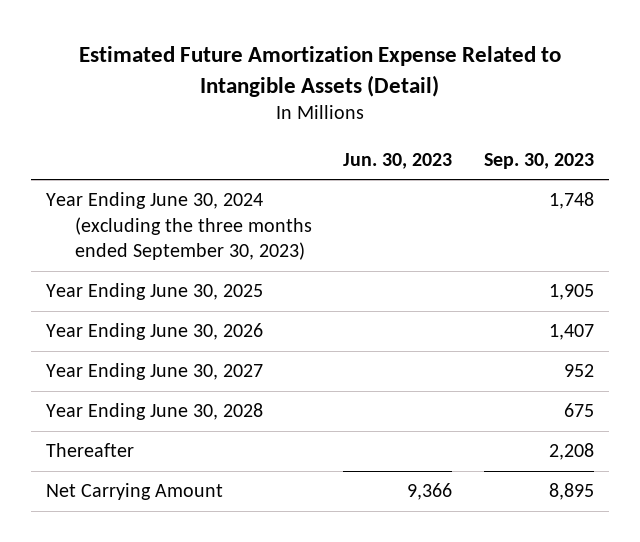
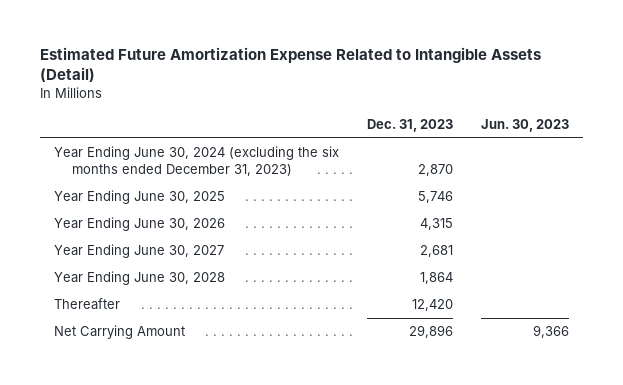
- | Jun. 30, 2023 | Sep. 30, 2023
+ | Dec. 31, 2023 | Jun. 30, 2023
- Year Ending June 30, 2024 (excluding the three months ended September 30, 2023) | | 1,748
+ Year Ending June 30, 2024 (excluding the six months ended December 31, 2023) | 2,870 |

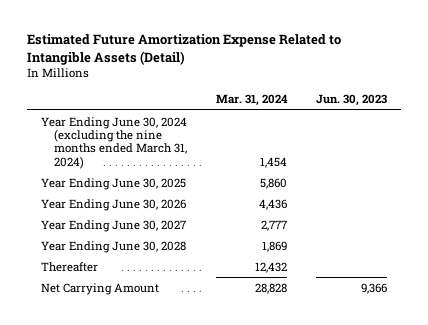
- | Dec. 31, 2023 | Jun. 30, 2023
+ | Mar. 31, 2024 | Jun. 30, 2023
- Year Ending June 30, 2024 (excluding the six months ended December 31, 2023) | 2,870 |
+ Year Ending June 30, 2024 (excluding the nine months ended March 31, 2024) | 1,454 |

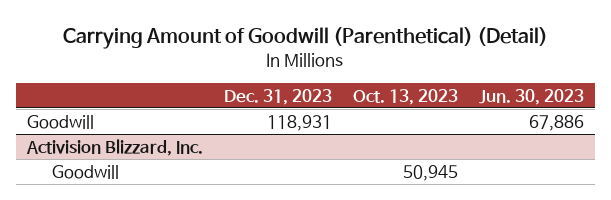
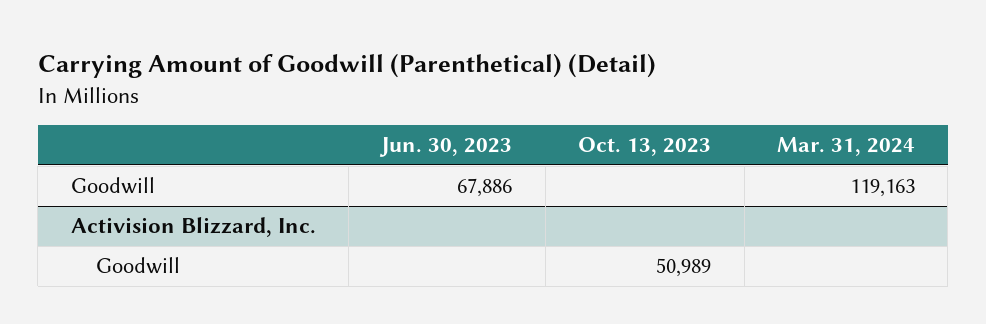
- | Dec. 31, 2023 | Oct. 13, 2023 | Jun. 30, 2023
+ | Jun. 30, 2023 | Oct. 13, 2023 | Mar. 31, 2024
@ Activision Blizzard, Inc.
- Goodwill | | 50,945 |
+ Goodwill | | 50,989 |

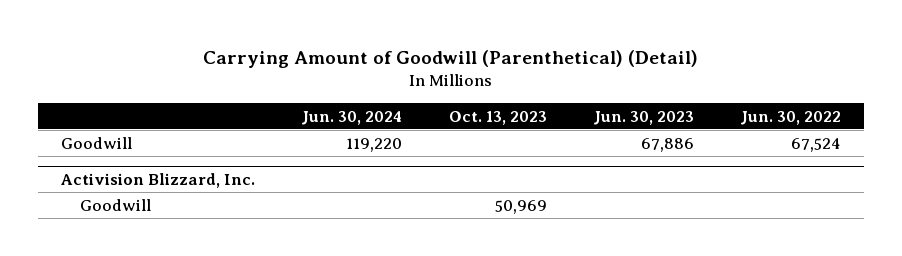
- | Jun. 30, 2023 | Oct. 13, 2023 | Mar. 31, 2024
+ | Jun. 30, 2024 | Oct. 13, 2023 | Jun. 30, 2023 | Jun. 30, 2022
@ Activision Blizzard, Inc.
- Goodwill | | 50,989 |
+ Goodwill | | 50,969 | |

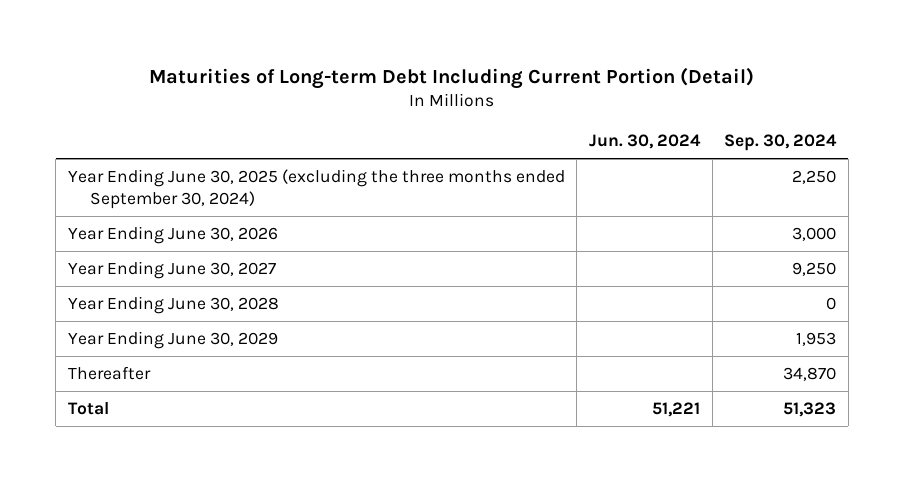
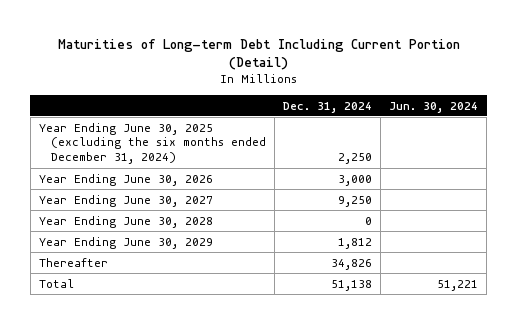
- | Jun. 30, 2024 | Sep. 30, 2024
+ | Dec. 31, 2024 | Jun. 30, 2024
- Year Ending June 30, 2025 (excluding the three months ended September 30, 2024) | | 2,250
+ Year Ending June 30, 2025 (excluding the six months ended December 31, 2024) | 2,250 |

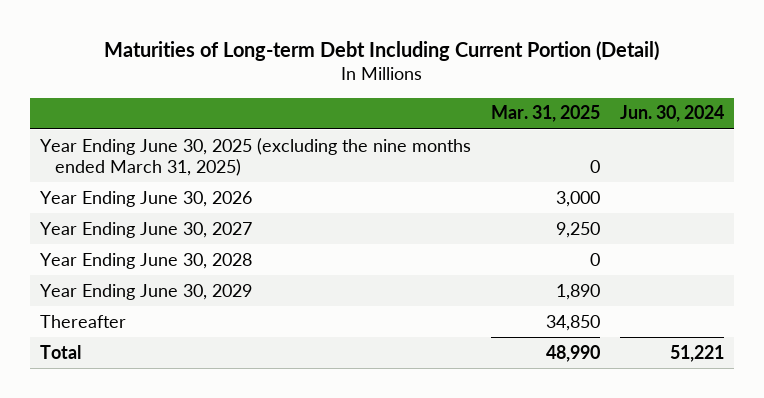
- | Dec. 31, 2024 | Jun. 30, 2024
+ | Mar. 31, 2025 | Jun. 30, 2024
- Year Ending June 30, 2025 (excluding the six months ended December 31, 2024) | 2,250 |
+ Year Ending June 30, 2025 (excluding the nine months ended March 31, 2025) | 0 |

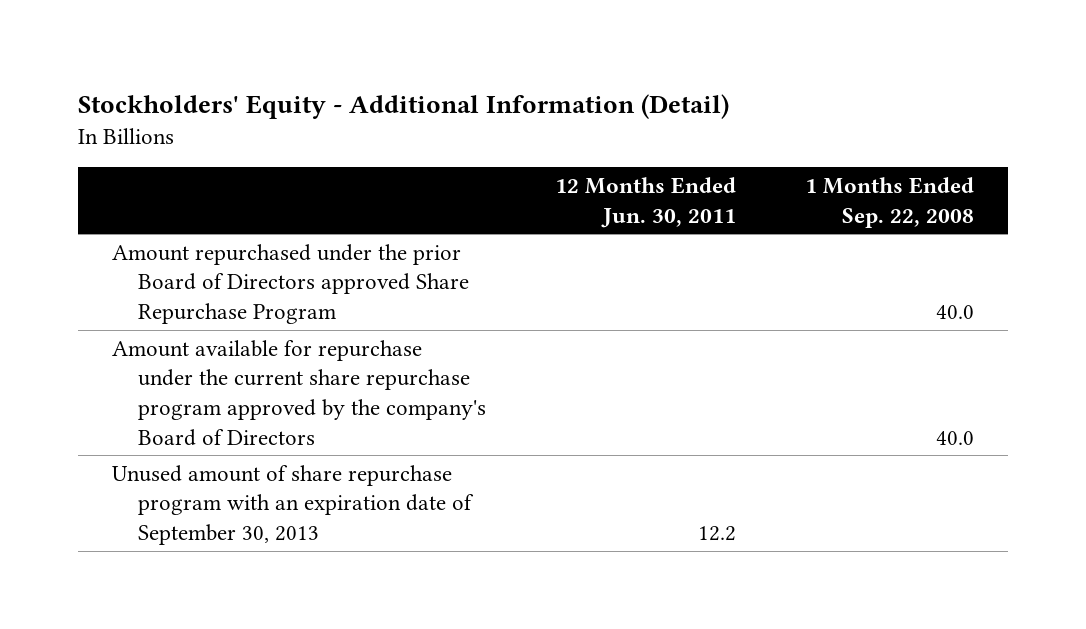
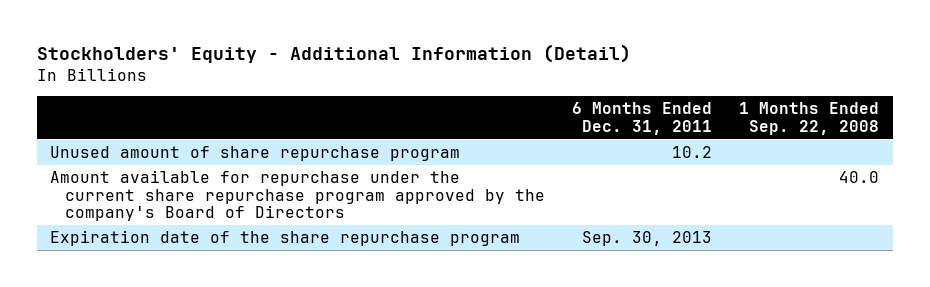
- | 12 Months Ended Jun. 30, 2011 | 1 Months Ended Sep. 22, 2008
+ | 6 Months Ended Dec. 31, 2011 | 1 Months Ended Sep. 22, 2008
- Amount repurchased under the prior Board of Directors approved Share Repurchase Program | | 40.0
+ Unused amount of share repurchase program | 10.2 |
- Unused amount of share repurchase program with an expiration date of September 30, 2013 | 12.2 |
+ Expiration date of the share repurchase program | Sep. 30, 2013 |

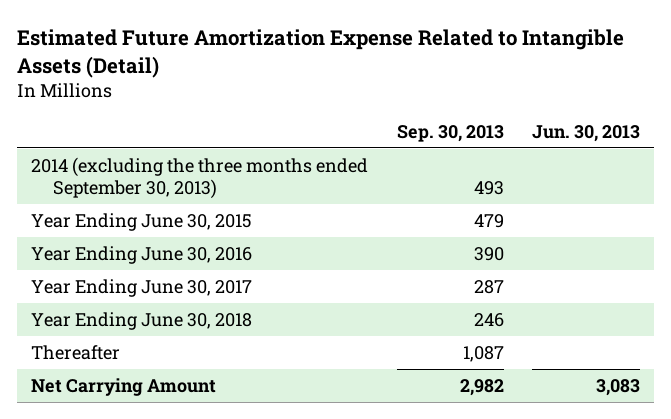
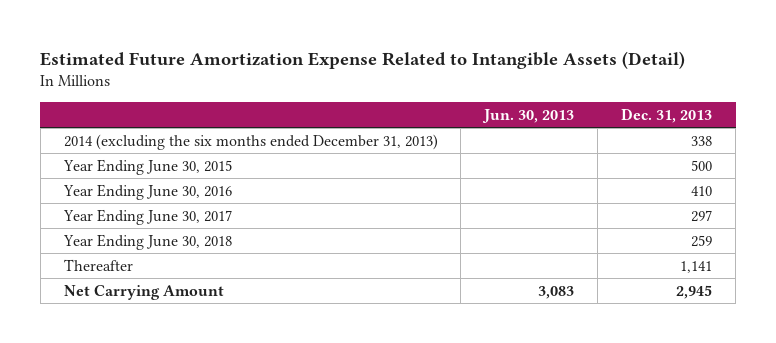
- | Sep. 30, 2013 | Jun. 30, 2013
+ | Jun. 30, 2013 | Dec. 31, 2013
- 2014 (excluding the three months ended September 30, 2013) | 493 |
+ 2014 (excluding the six months ended December 31, 2013) | | 338

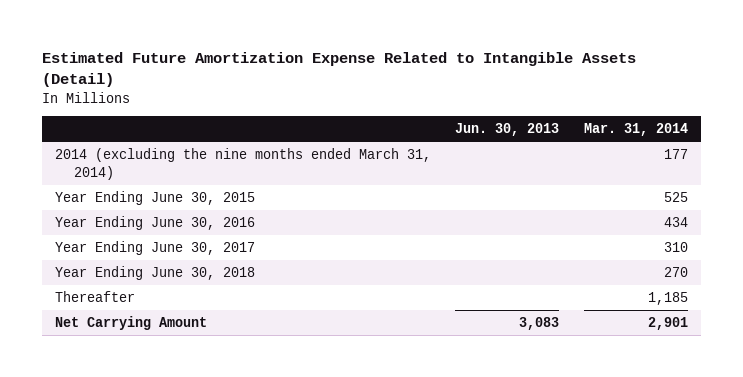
- | Jun. 30, 2013 | Dec. 31, 2013
+ | Jun. 30, 2013 | Mar. 31, 2014
- 2014 (excluding the six months ended December 31, 2013) | | 338
+ 2014 (excluding the nine months ended March 31, 2014) | | 177

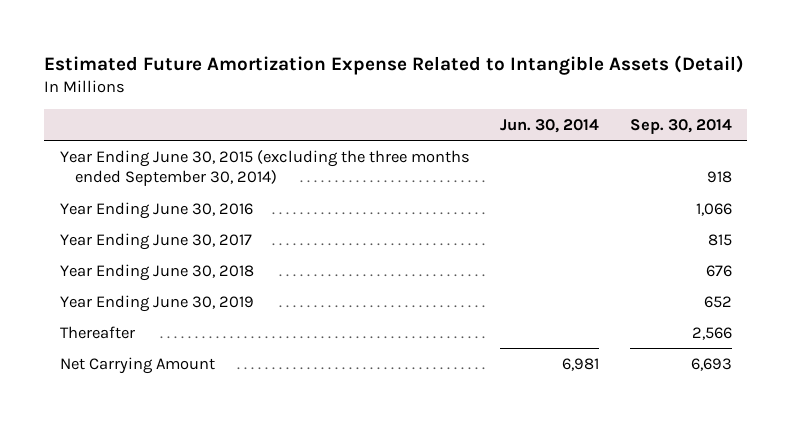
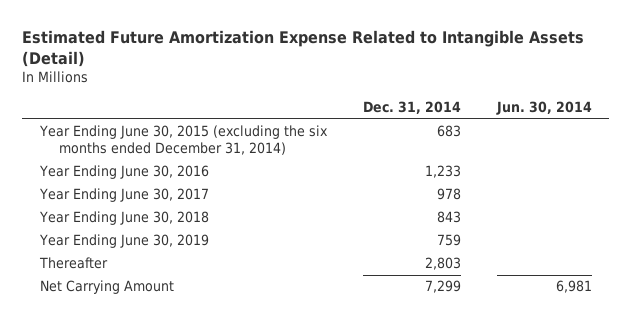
- | Jun. 30, 2014 | Sep. 30, 2014
+ | Dec. 31, 2014 | Jun. 30, 2014
- Year Ending June 30, 2015 (excluding the three months ended September 30, 2014) | | 918
+ Year Ending June 30, 2015 (excluding the six months ended December 31, 2014) | 683 |

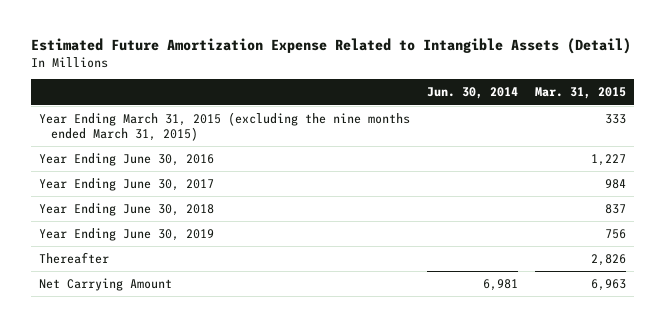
- | Dec. 31, 2014 | Jun. 30, 2014
+ | Jun. 30, 2014 | Mar. 31, 2015
- Year Ending June 30, 2015 (excluding the six months ended December 31, 2014) | 683 |
+ Year Ending March 31, 2015 (excluding the nine months ended March 31, 2015) | | 333

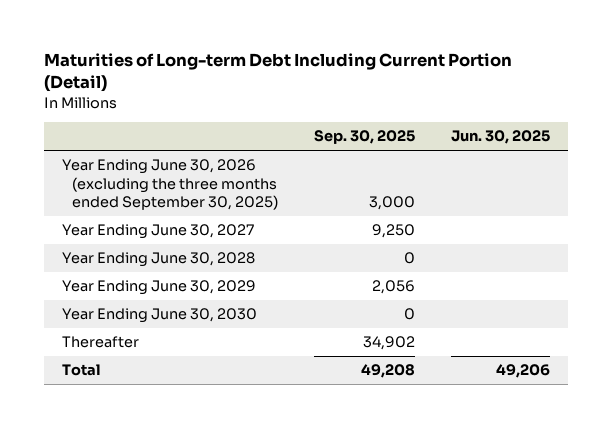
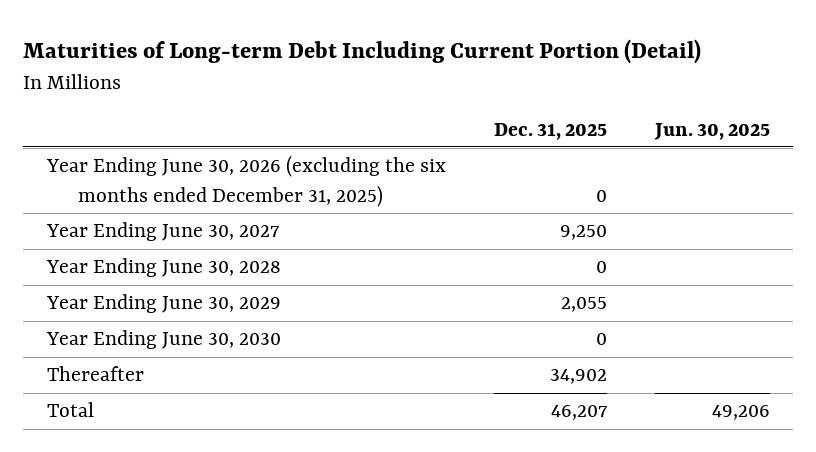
- | Sep. 30, 2025 | Jun. 30, 2025
+ | Dec. 31, 2025 | Jun. 30, 2025
- Year Ending June 30, 2026 (excluding the three months ended September 30, 2025) | 3,000 |
+ Year Ending June 30, 2026 (excluding the six months ended December 31, 2025) | 0 |

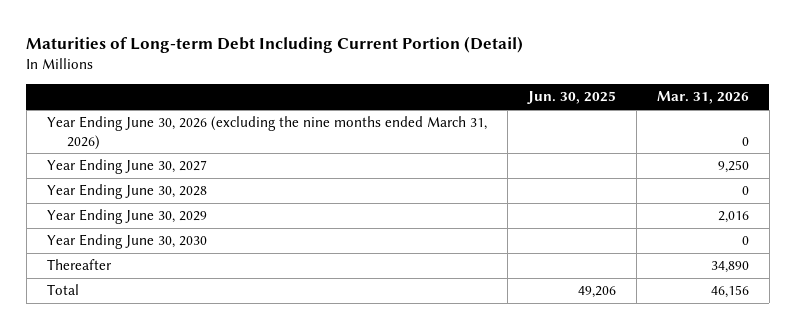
- | Dec. 31, 2025 | Jun. 30, 2025
+ | Jun. 30, 2025 | Mar. 31, 2026
- Year Ending June 30, 2026 (excluding the six months ended December 31, 2025) | 0 |
+ Year Ending June 30, 2026 (excluding the nine months ended March 31, 2026) | | 0

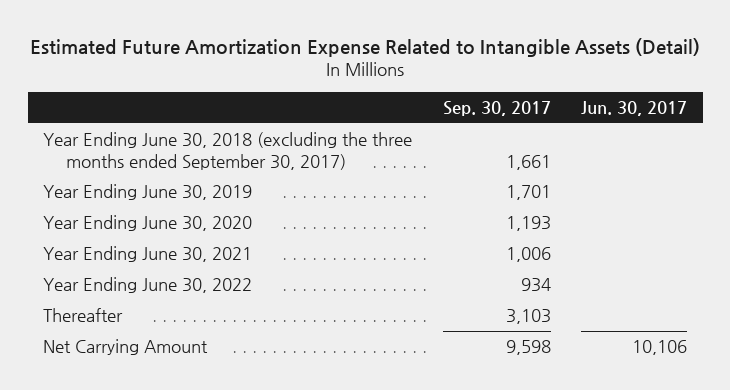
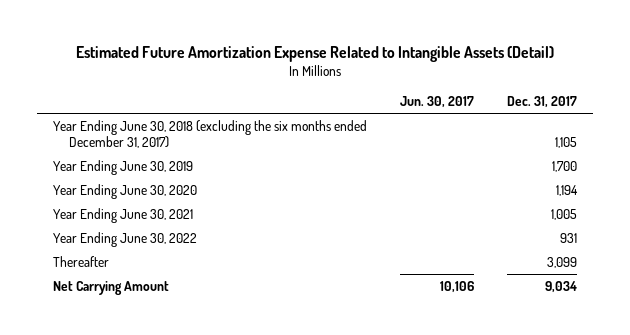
- | Sep. 30, 2017 | Jun. 30, 2017
+ | Jun. 30, 2017 | Dec. 31, 2017
- Year Ending June 30, 2018 (excluding the three months ended September 30, 2017) | 1,661 |
+ Year Ending June 30, 2018 (excluding the six months ended December 31, 2017) | | 1,105

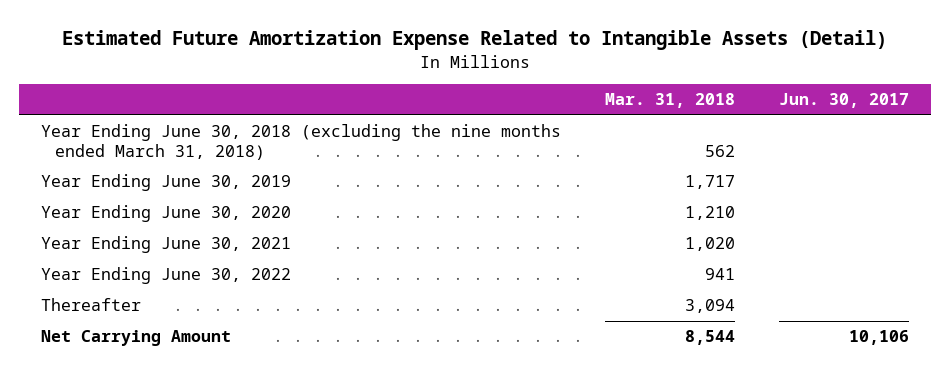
- | Jun. 30, 2017 | Dec. 31, 2017
+ | Mar. 31, 2018 | Jun. 30, 2017
- Year Ending June 30, 2018 (excluding the six months ended December 31, 2017) | | 1,105
+ Year Ending June 30, 2018 (excluding the nine months ended March 31, 2018) | 562 |

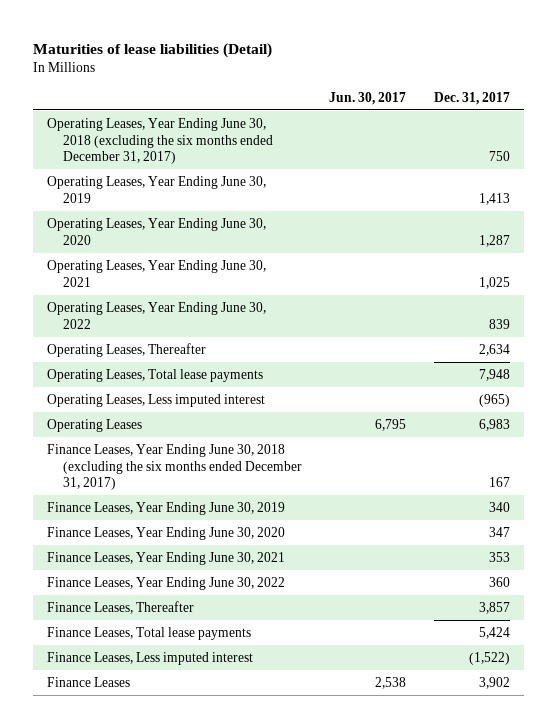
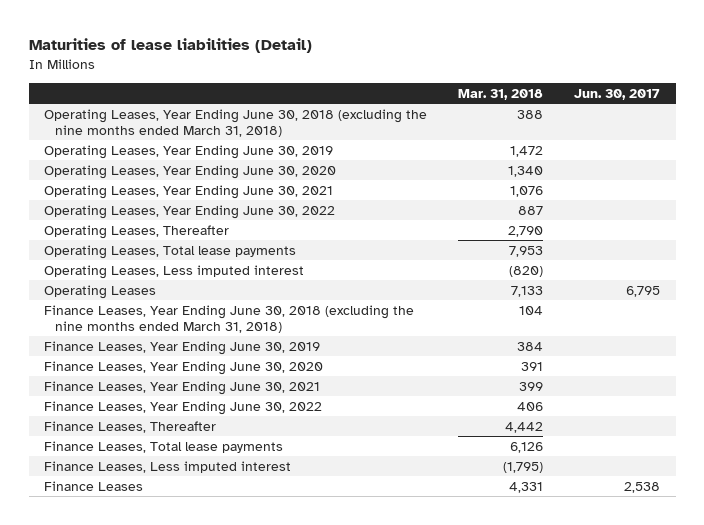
- | Jun. 30, 2017 | Dec. 31, 2017
+ | Mar. 31, 2018 | Jun. 30, 2017
- Operating Leases, Year Ending June 30, 2018 (excluding the six months ended December 31, 2017) | | 750
+ Operating Leases, Year Ending June 30, 2018 (excluding the nine months ended March 31, 2018) | 388 |
- Finance Leases, Year Ending June 30, 2018 (excluding the six months ended December 31, 2017) | | 167
+ Finance Leases, Year Ending June 30, 2018 (excluding the nine months ended March 31, 2018) | 104 |

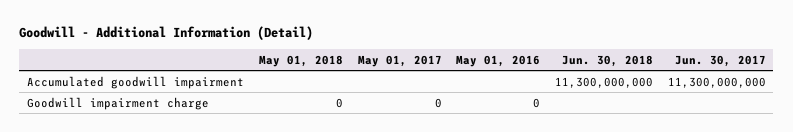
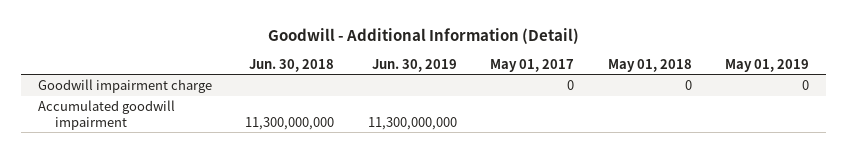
- | May 01, 2018 | May 01, 2017 | May 01, 2016 | Jun. 30, 2018 | Jun. 30, 2017
+ | Jun. 30, 2018 | Jun. 30, 2019 | May 01, 2017 | May 01, 2018 | May 01, 2019
moved down: Accumulated goodwill impairment | 11,300,000,000 | 11,300,000,000 | | |

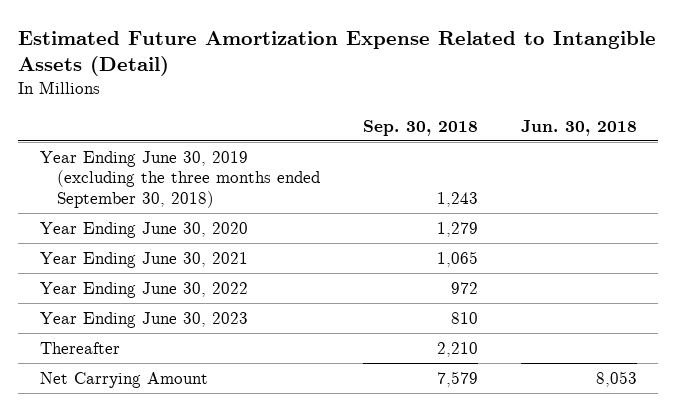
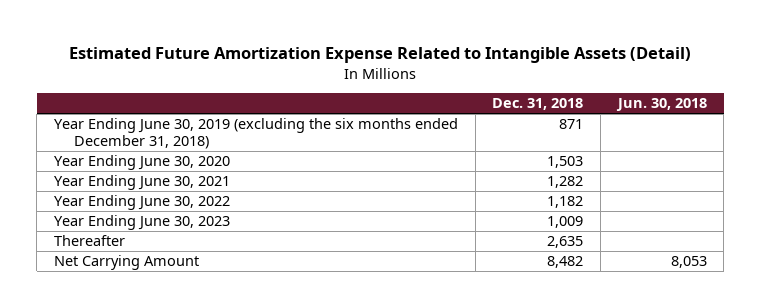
- | Sep. 30, 2018 | Jun. 30, 2018
+ | Dec. 31, 2018 | Jun. 30, 2018
- Year Ending June 30, 2019 (excluding the three months ended September 30, 2018) | 1,243 |
+ Year Ending June 30, 2019 (excluding the six months ended December 31, 2018) | 871 |

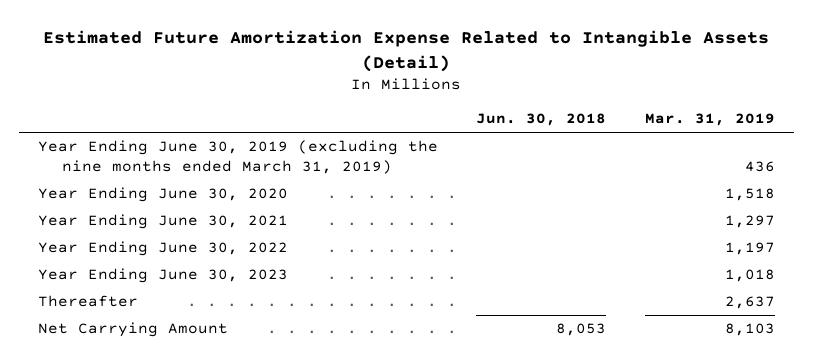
- | Dec. 31, 2018 | Jun. 30, 2018
+ | Jun. 30, 2018 | Mar. 31, 2019
- Year Ending June 30, 2019 (excluding the six months ended December 31, 2018) | 871 |
+ Year Ending June 30, 2019 (excluding the nine months ended March 31, 2019) | | 436

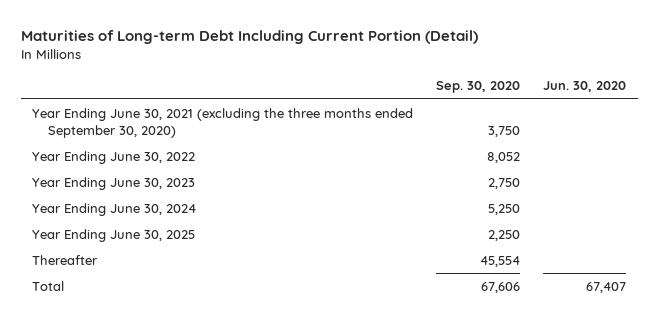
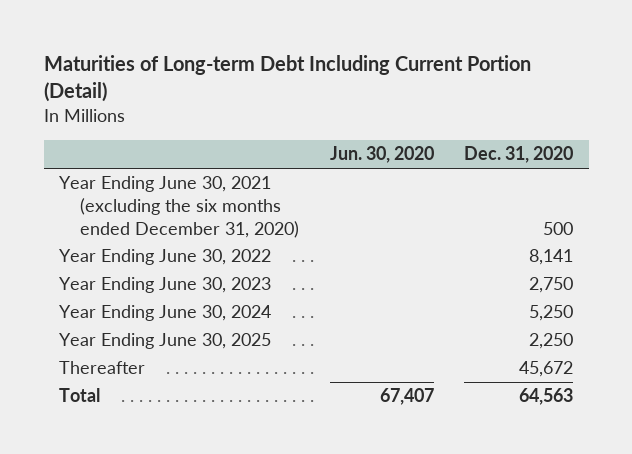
- | Sep. 30, 2020 | Jun. 30, 2020
+ | Jun. 30, 2020 | Dec. 31, 2020
- Year Ending June 30, 2021 (excluding the three months ended September 30, 2020) | 3,750 |
+ Year Ending June 30, 2021 (excluding the six months ended December 31, 2020) | | 500

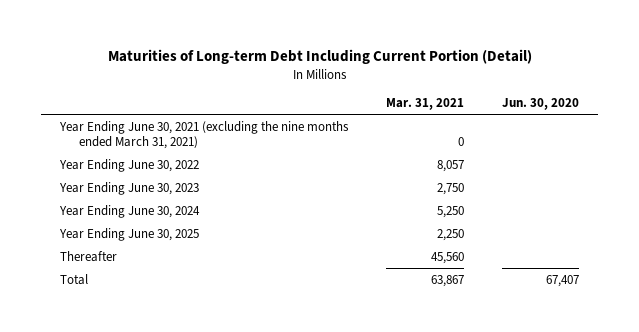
- | Jun. 30, 2020 | Dec. 31, 2020
+ | Mar. 31, 2021 | Jun. 30, 2020
- Year Ending June 30, 2021 (excluding the six months ended December 31, 2020) | | 500
+ Year Ending June 30, 2021 (excluding the nine months ended March 31, 2021) | 0 |

